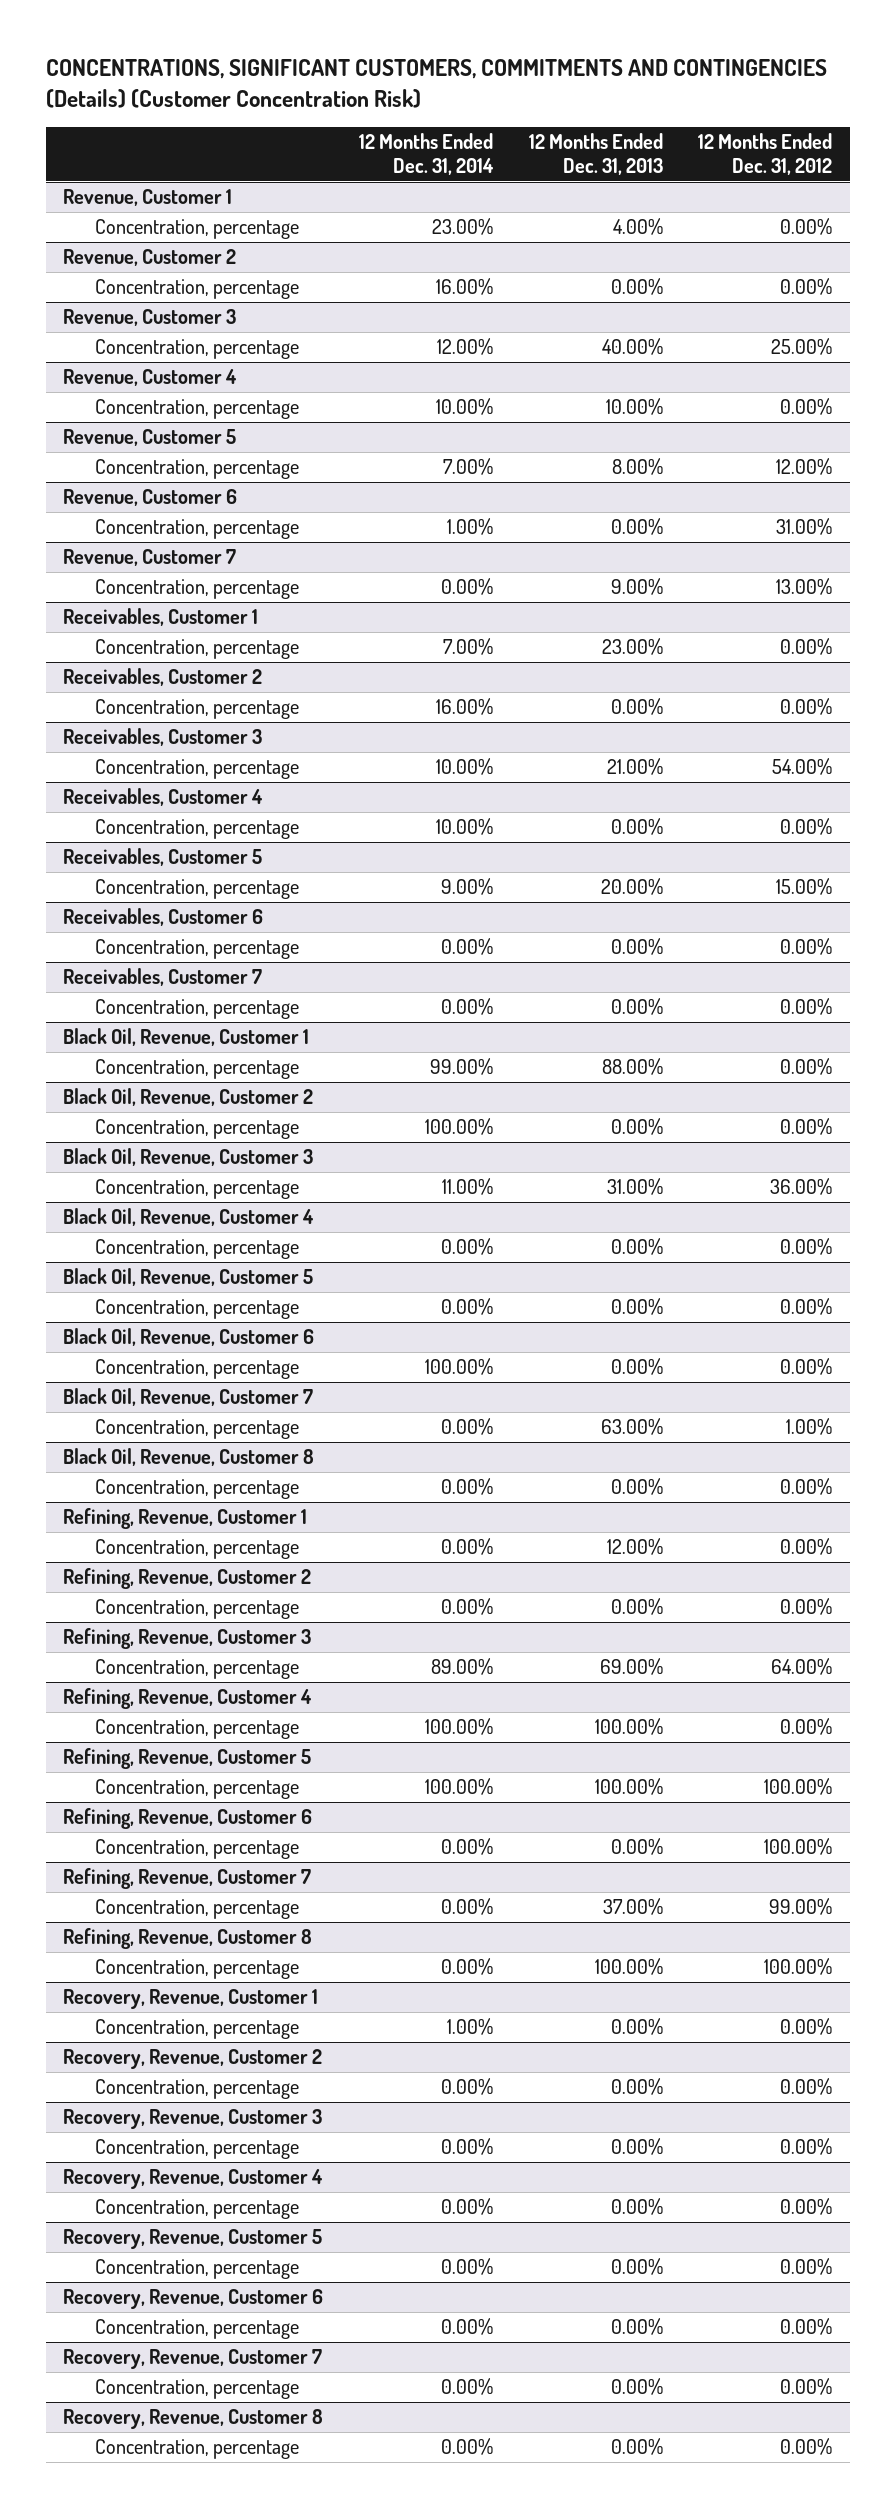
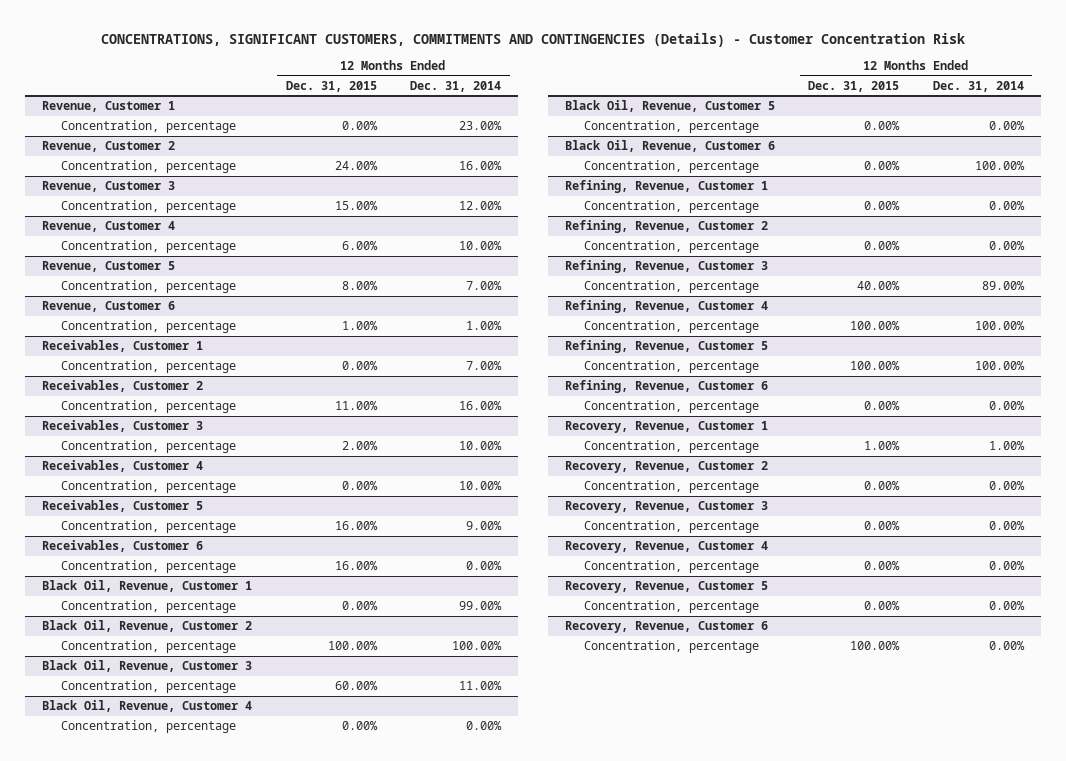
- CONCENTRATIONS, SIGNIFICANT CUSTOMERS, COMMITMENTS AND CONTINGENCIES (Details) (Customer Concentration Risk)
+ CONCENTRATIONS, SIGNIFICANT CUSTOMERS, COMMITMENTS AND CONTINGENCIES (Details) - Customer Concentration Risk
- | 12 Months Ended Dec. 31, 2014 | 12 Months Ended Dec. 31, 2013 | 12 Months Ended Dec. 31, 2012
+ | 12 Months Ended Dec. 31, 2015 | 12 Months Ended Dec. 31, 2014
- Revenue, Customer 7
- Concentration, percentage | 0.00% | 9.00% | 13.00%
- Receivables, Customer 7
- Concentration, percentage | 0.00% | 0.00% | 0.00%
- Black Oil, Revenue, Customer 7
- Concentration, percentage | 0.00% | 63.00% | 1.00%
- Black Oil, Revenue, Customer 8
- Concentration, percentage | 0.00% | 0.00% | 0.00%
- Refining, Revenue, Customer 7
- Concentration, percentage | 0.00% | 37.00% | 99.00%
- Refining, Revenue, Customer 8
- Concentration, percentage | 0.00% | 100.00% | 100.00%
- Recovery, Revenue, Customer 7
- Concentration, percentage | 0.00% | 0.00% | 0.00%
- Recovery, Revenue, Customer 8
- Concentration, percentage | 0.00% | 0.00% | 0.00%

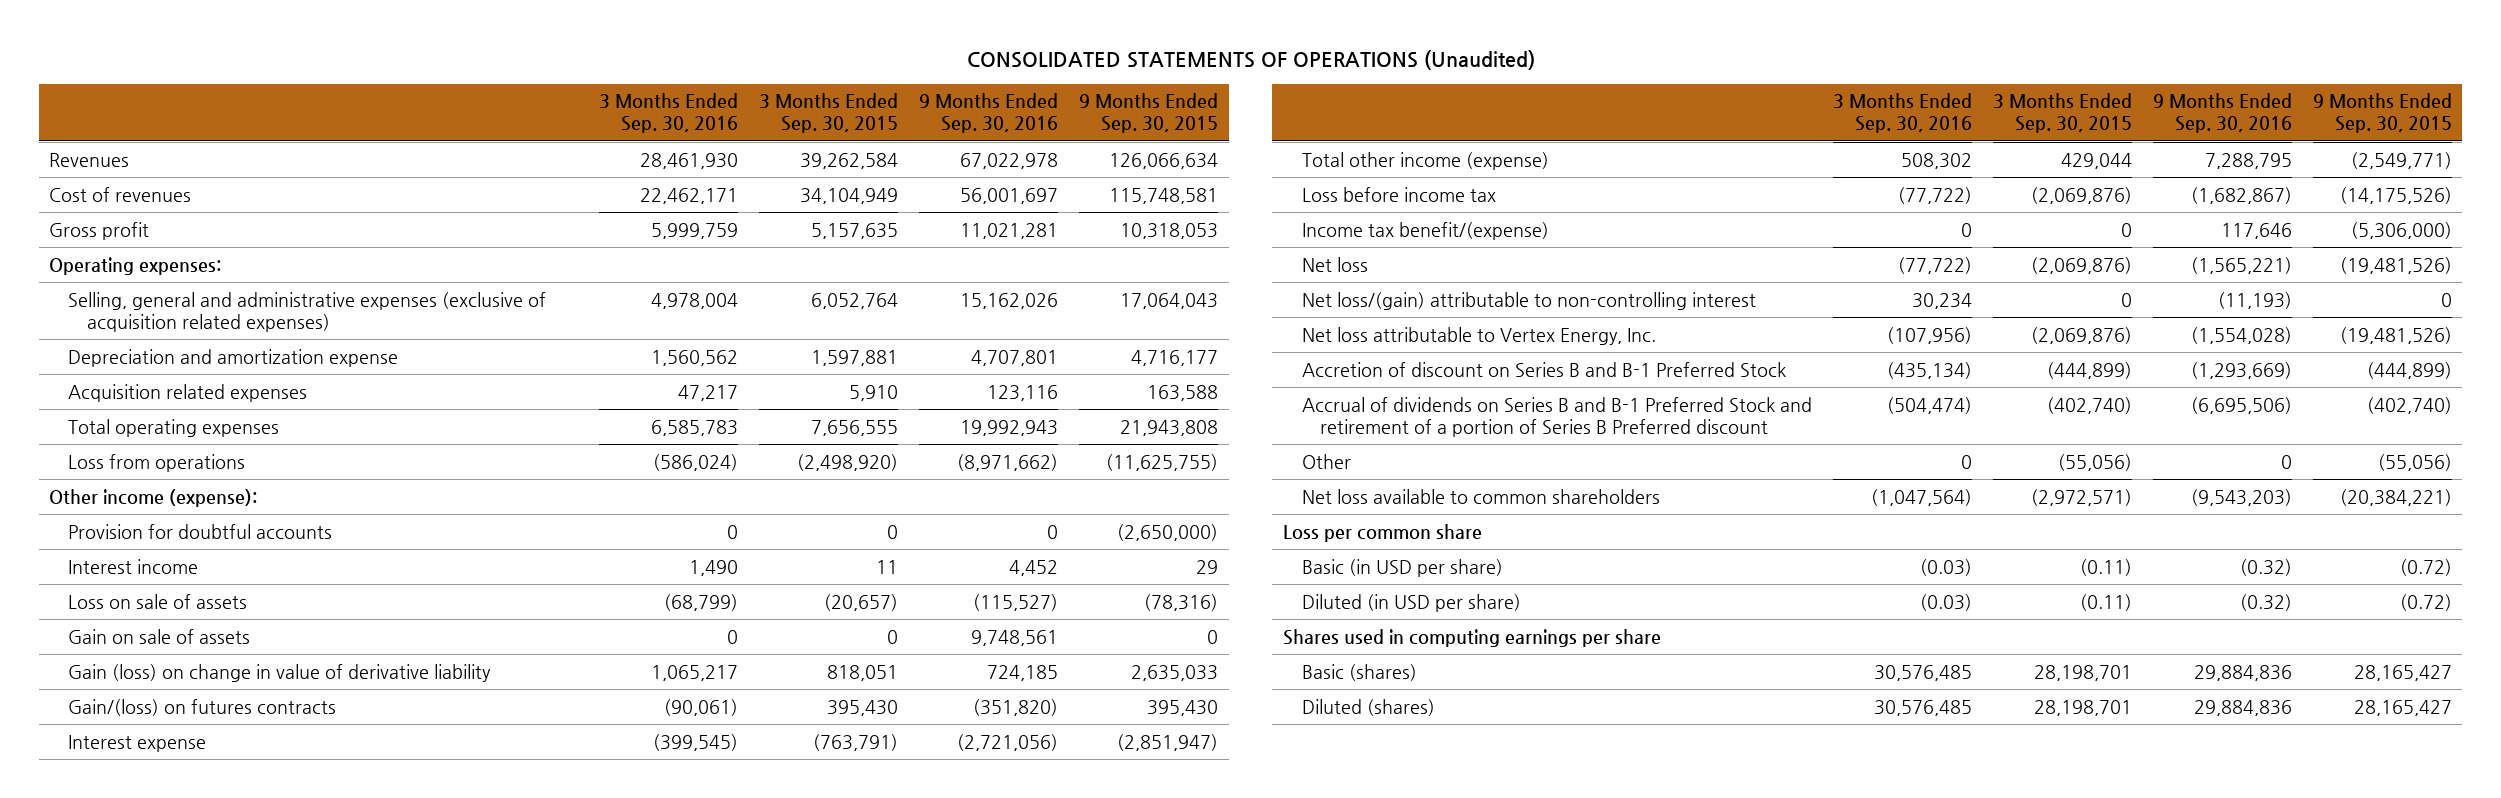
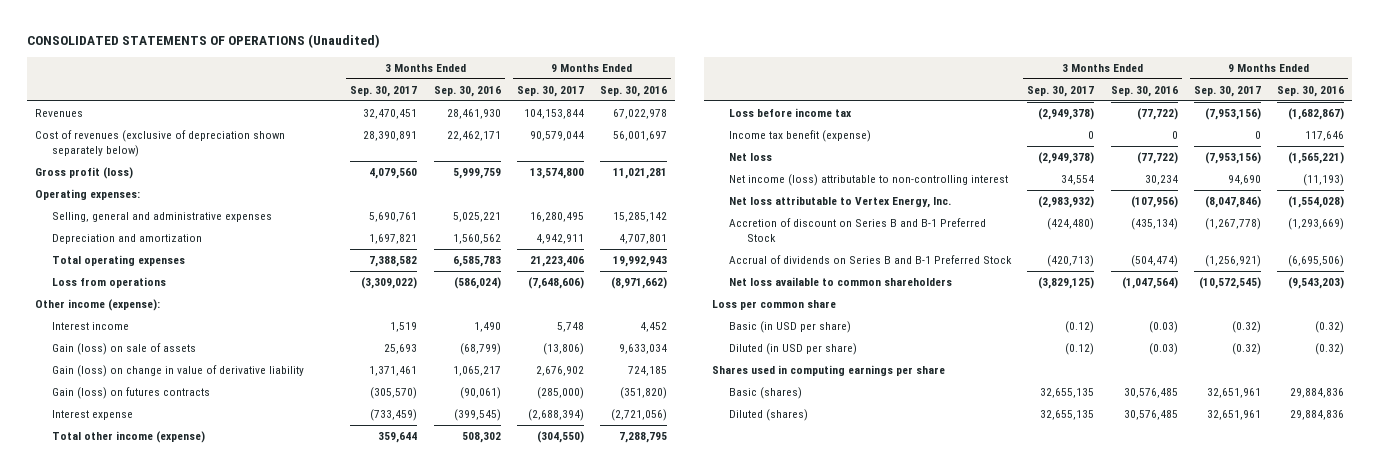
- | 3 Months Ended Sep. 30, 2016 | 3 Months Ended Sep. 30, 2015 | 9 Months Ended Sep. 30, 2016 | 9 Months Ended Sep. 30, 2015
+ | 3 Months Ended Sep. 30, 2017 | 3 Months Ended Sep. 30, 2016 | 9 Months Ended Sep. 30, 2017 | 9 Months Ended Sep. 30, 2016
- Cost of revenues | 22,462,171 | 34,104,949 | 56,001,697 | 115,748,581
- Gross profit | 5,999,759 | 5,157,635 | 11,021,281 | 10,318,053
+ Cost of revenues (exclusive of depreciation shown separately below) | 28,390,891 | 22,462,171 | 90,579,044 | 56,001,697
+ Gross profit (loss) | 4,079,560 | 5,999,759 | 13,574,800 | 11,021,281
- Selling, general and administrative expenses (exclusive of acquisition related expenses) | 4,978,004 | 6,052,764 | 15,162,026 | 17,064,043
- Depreciation and amortization expense | 1,560,562 | 1,597,881 | 4,707,801 | 4,716,177
- Acquisition related expenses | 47,217 | 5,910 | 123,116 | 163,588
+ Selling, general and administrative expenses | 5,690,761 | 5,025,221 | 16,280,495 | 15,285,142
+ Depreciation and amortization | 1,697,821 | 1,560,562 | 4,942,911 | 4,707,801
- Provision for doubtful accounts | 0 | 0 | 0 | (2,650,000)
- Loss on sale of assets | (68,799) | (20,657) | (115,527) | (78,316)
- Gain on sale of assets | 0 | 0 | 9,748,561 | 0
+ Gain (loss) on sale of assets | 25,693 | (68,799) | (13,806) | 9,633,034
- Gain/(loss) on futures contracts | (90,061) | 395,430 | (351,820) | 395,430
+ Gain (loss) on futures contracts | (305,570) | (90,061) | (285,000) | (351,820)
- Income tax benefit/(expense) | 0 | 0 | 117,646 | (5,306,000)
+ Income tax benefit (expense) | 0 | 0 | 0 | 117,646
- Net loss/(gain) attributable to non-controlling interest | 30,234 | 0 | (11,193) | 0
+ Net income (loss) attributable to non-controlling interest | 34,554 | 30,234 | 94,690 | (11,193)
- Accrual of dividends on Series B and B-1 Preferred Stock and retirement of a portion of Series B Preferred discount | (504,474) | (402,740) | (6,695,506) | (402,740)
- Other | 0 | (55,056) | 0 | (55,056)
+ Accrual of dividends on Series B and B-1 Preferred Stock | (420,713) | (504,474) | (1,256,921) | (6,695,506)

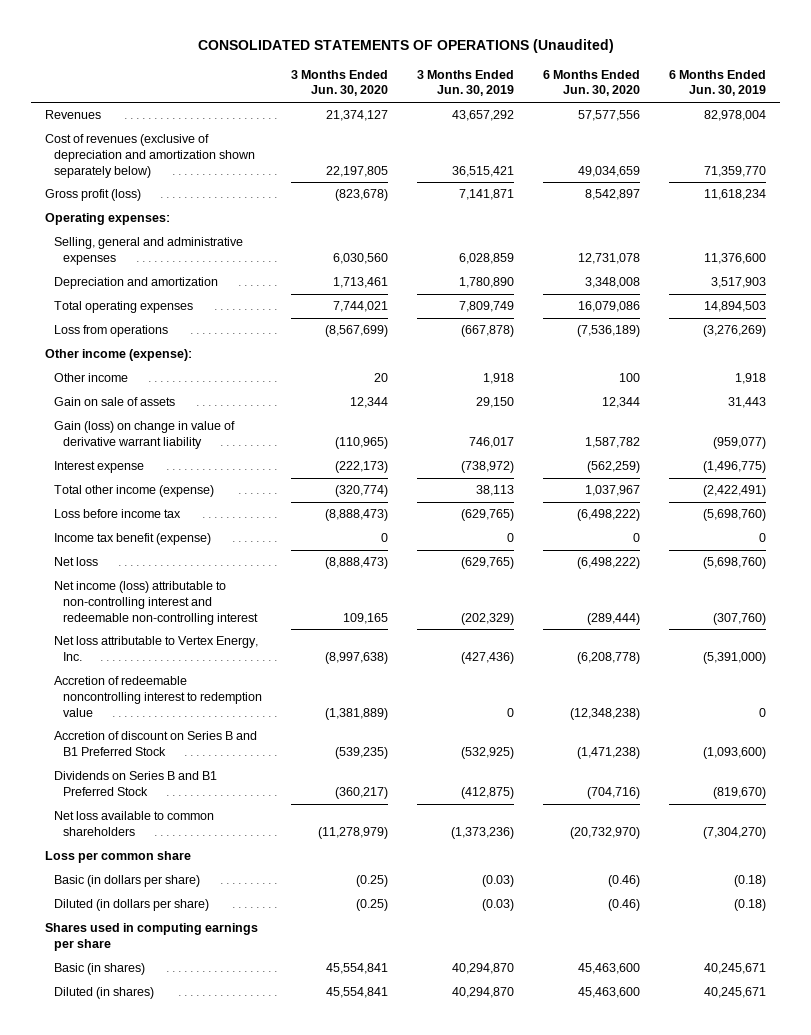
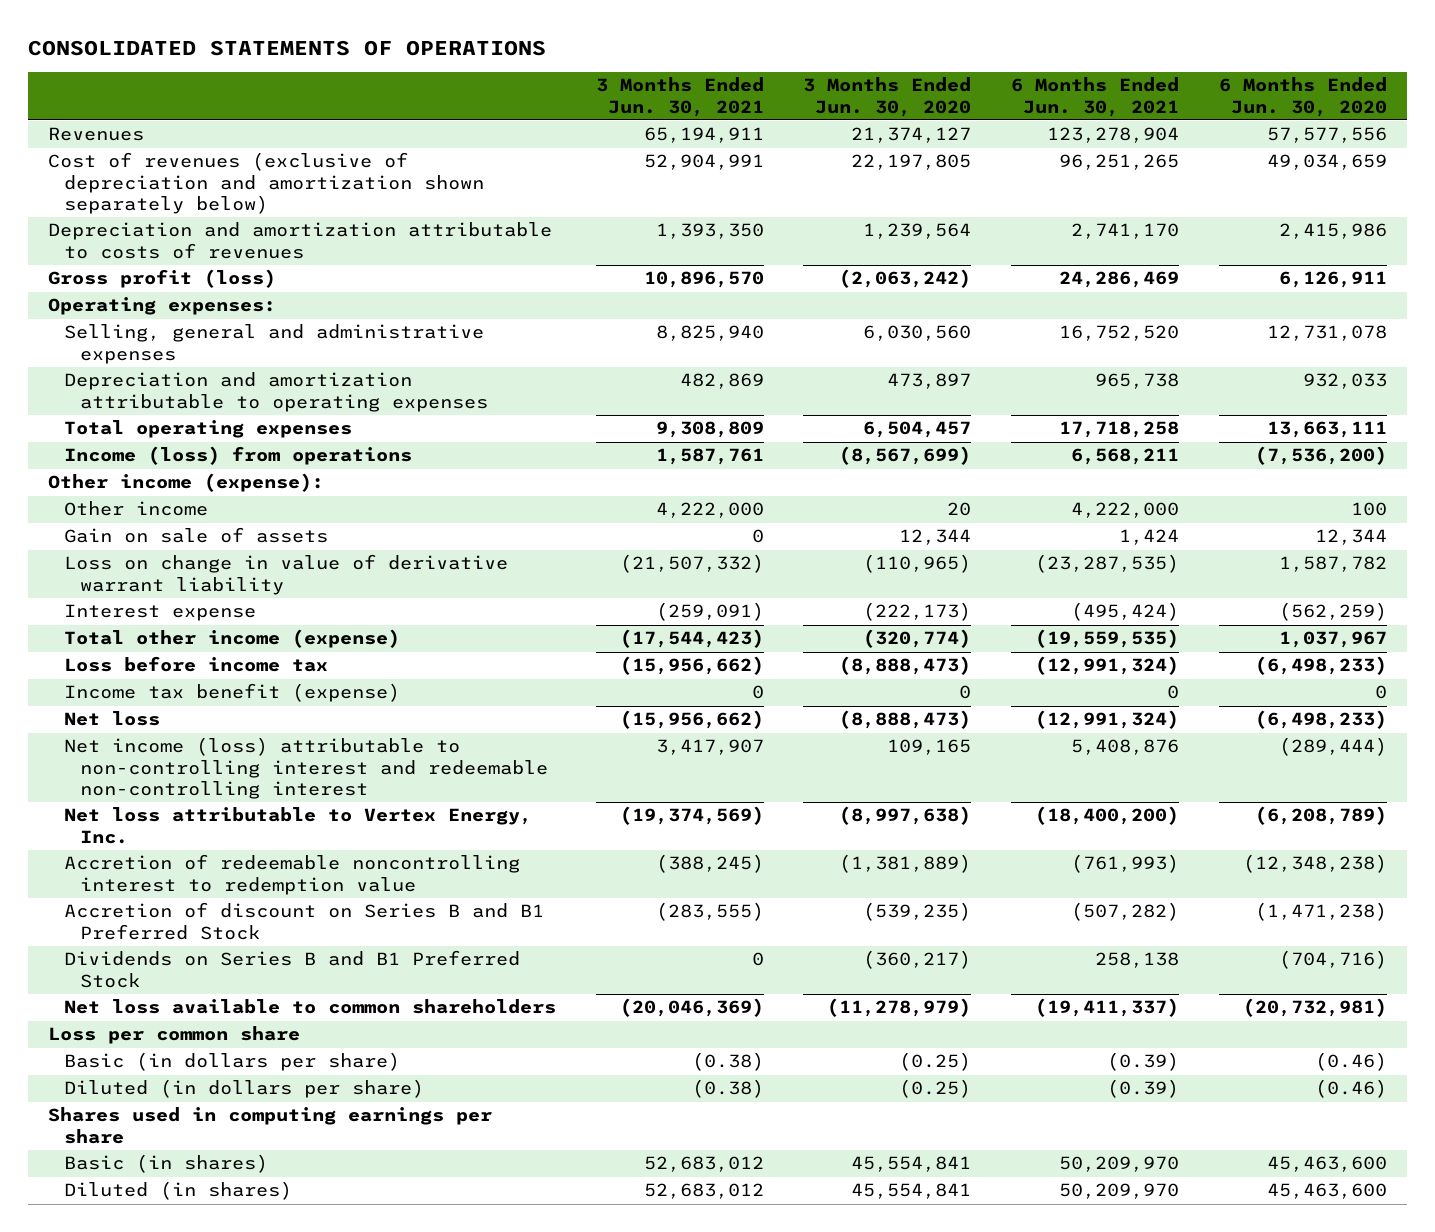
- CONSOLIDATED STATEMENTS OF OPERATIONS (Unaudited)
+ CONSOLIDATED STATEMENTS OF OPERATIONS
- | 3 Months Ended Jun. 30, 2020 | 3 Months Ended Jun. 30, 2019 | 6 Months Ended Jun. 30, 2020 | 6 Months Ended Jun. 30, 2019
+ | 3 Months Ended Jun. 30, 2021 | 3 Months Ended Jun. 30, 2020 | 6 Months Ended Jun. 30, 2021 | 6 Months Ended Jun. 30, 2020
- Gross profit (loss) | (823,678) | 7,141,871 | 8,542,897 | 11,618,234
+ Depreciation and amortization attributable to costs of revenues | 1,393,350 | 1,239,564 | 2,741,170 | 2,415,986
+ Gross profit (loss) | 10,896,570 | (2,063,242) | 24,286,469 | 6,126,911
- Depreciation and amortization | 1,713,461 | 1,780,890 | 3,348,008 | 3,517,903
- Total operating expenses | 7,744,021 | 7,809,749 | 16,079,086 | 14,894,503
- Loss from operations | (8,567,699) | (667,878) | (7,536,189) | (3,276,269)
+ Depreciation and amortization attributable to operating expenses | 482,869 | 473,897 | 965,738 | 932,033
+ Total operating expenses | 9,308,809 | 6,504,457 | 17,718,258 | 13,663,111
+ Income (loss) from operations | 1,587,761 | (8,567,699) | 6,568,211 | (7,536,200)
- Gain (loss) on change in value of derivative warrant liability | (110,965) | 746,017 | 1,587,782 | (959,077)
+ Loss on change in value of derivative warrant liability | (21,507,332) | (110,965) | (23,287,535) | 1,587,782
- Loss before income tax | (8,888,473) | (629,765) | (6,498,222) | (5,698,760)
+ Loss before income tax | (15,956,662) | (8,888,473) | (12,991,324) | (6,498,233)
- Net loss | (8,888,473) | (629,765) | (6,498,222) | (5,698,760)
+ Net loss | (15,956,662) | (8,888,473) | (12,991,324) | (6,498,233)
- Net loss attributable to Vertex Energy, Inc. | (8,997,638) | (427,436) | (6,208,778) | (5,391,000)
+ Net loss attributable to Vertex Energy, Inc. | (19,374,569) | (8,997,638) | (18,400,200) | (6,208,789)
- Net loss available to common shareholders | (11,278,979) | (1,373,236) | (20,732,970) | (7,304,270)
+ Net loss available to common shareholders | (20,046,369) | (11,278,979) | (19,411,337) | (20,732,981)

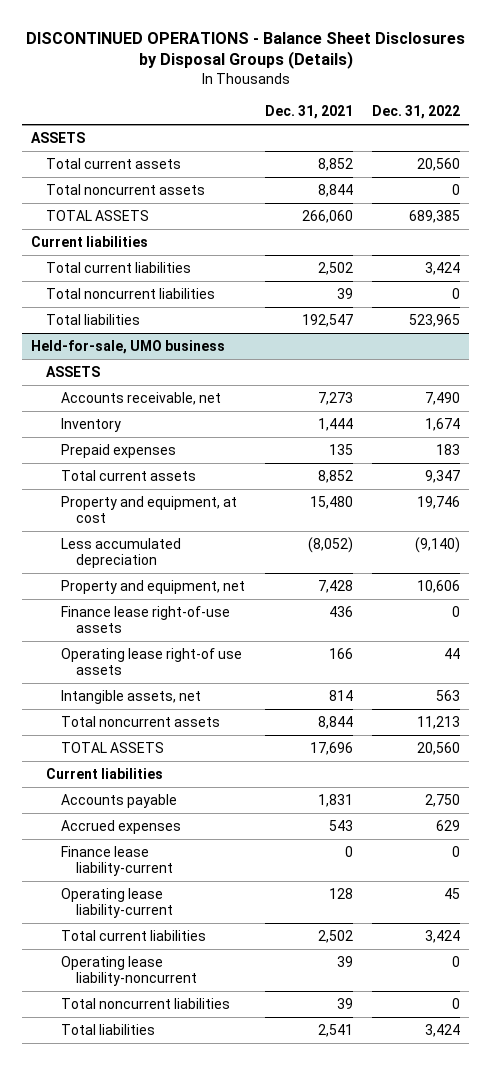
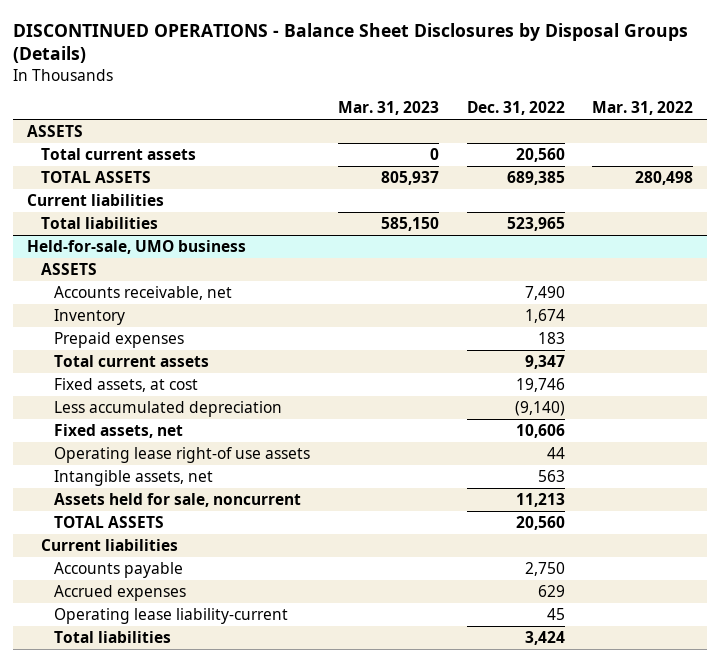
- | Dec. 31, 2021 | Dec. 31, 2022
+ | Mar. 31, 2023 | Dec. 31, 2022 | Mar. 31, 2022
- Total noncurrent assets | 8,844 | 0
- Total current liabilities | 2,502 | 3,424
- Total noncurrent liabilities | 39 | 0
@ Held-for-sale, UMO business
- Property and equipment, at cost | 15,480 | 19,746
+ Fixed assets, at cost | | 19,746 |
- Property and equipment, net | 7,428 | 10,606
- Finance lease right-of-use assets | 436 | 0
+ Fixed assets, net | | 10,606 |
- Total noncurrent assets | 8,844 | 11,213
+ Assets held for sale, noncurrent | | 11,213 |
- Finance lease liability-current | 0 | 0
- Total current liabilities | 2,502 | 3,424
- Operating lease liability-noncurrent | 39 | 0
- Total noncurrent liabilities | 39 | 0

